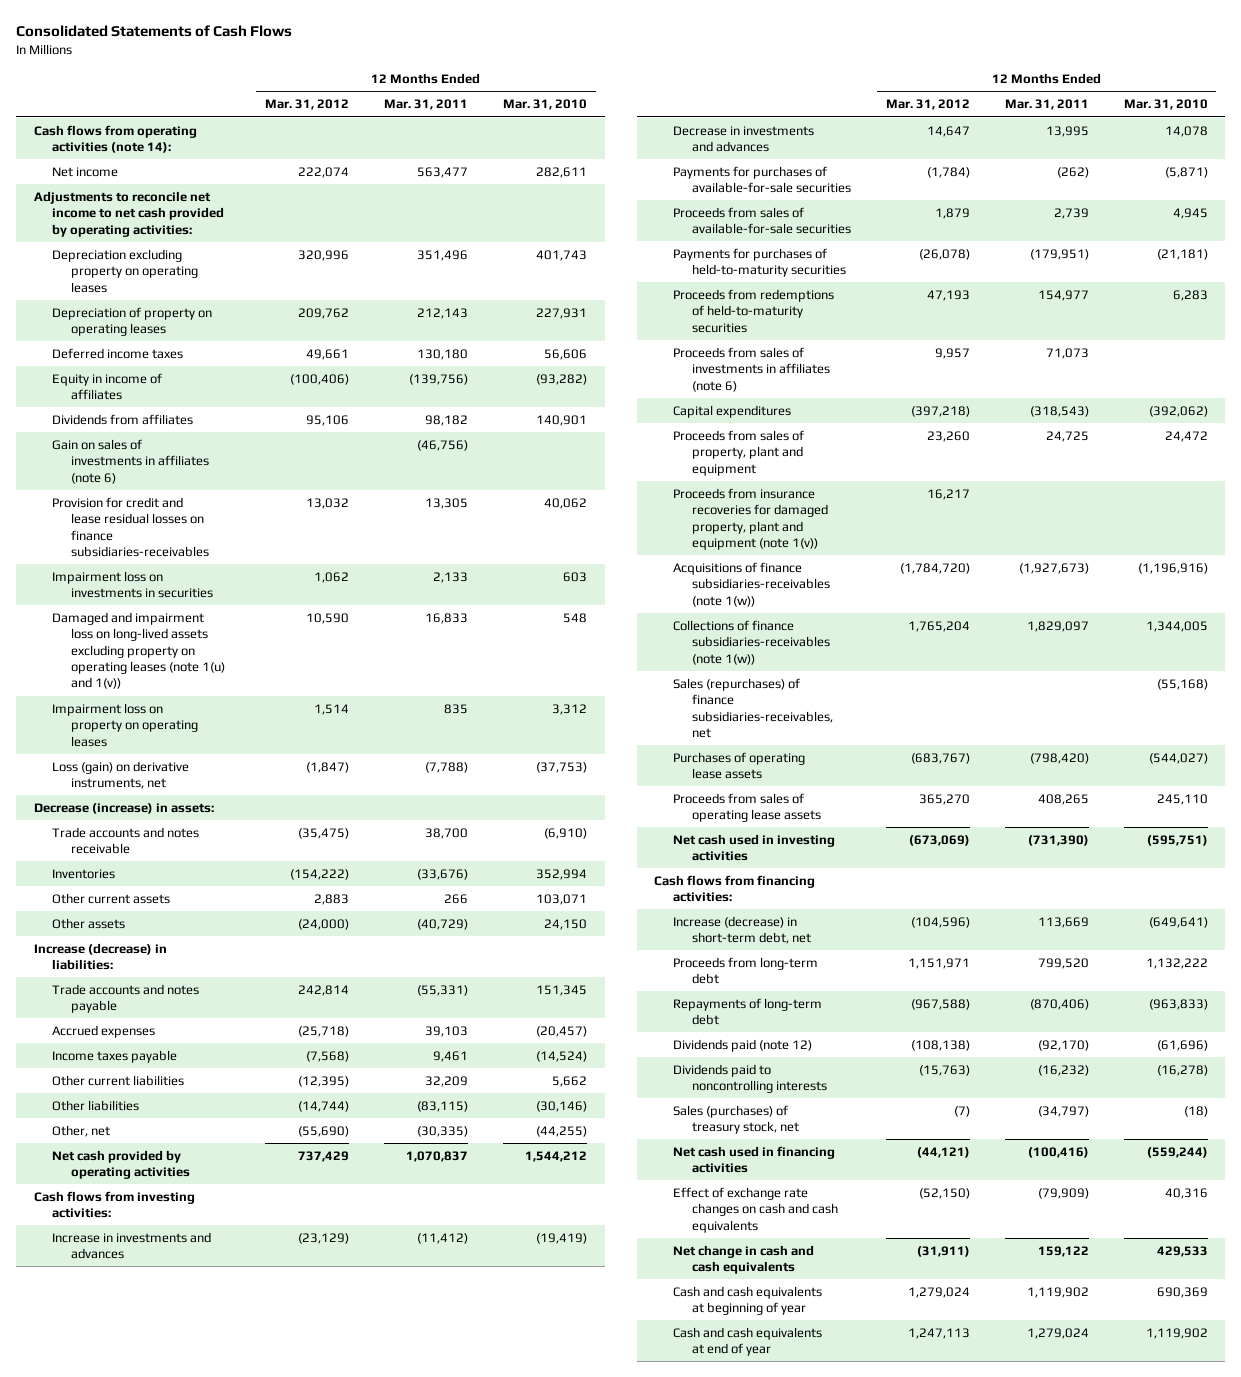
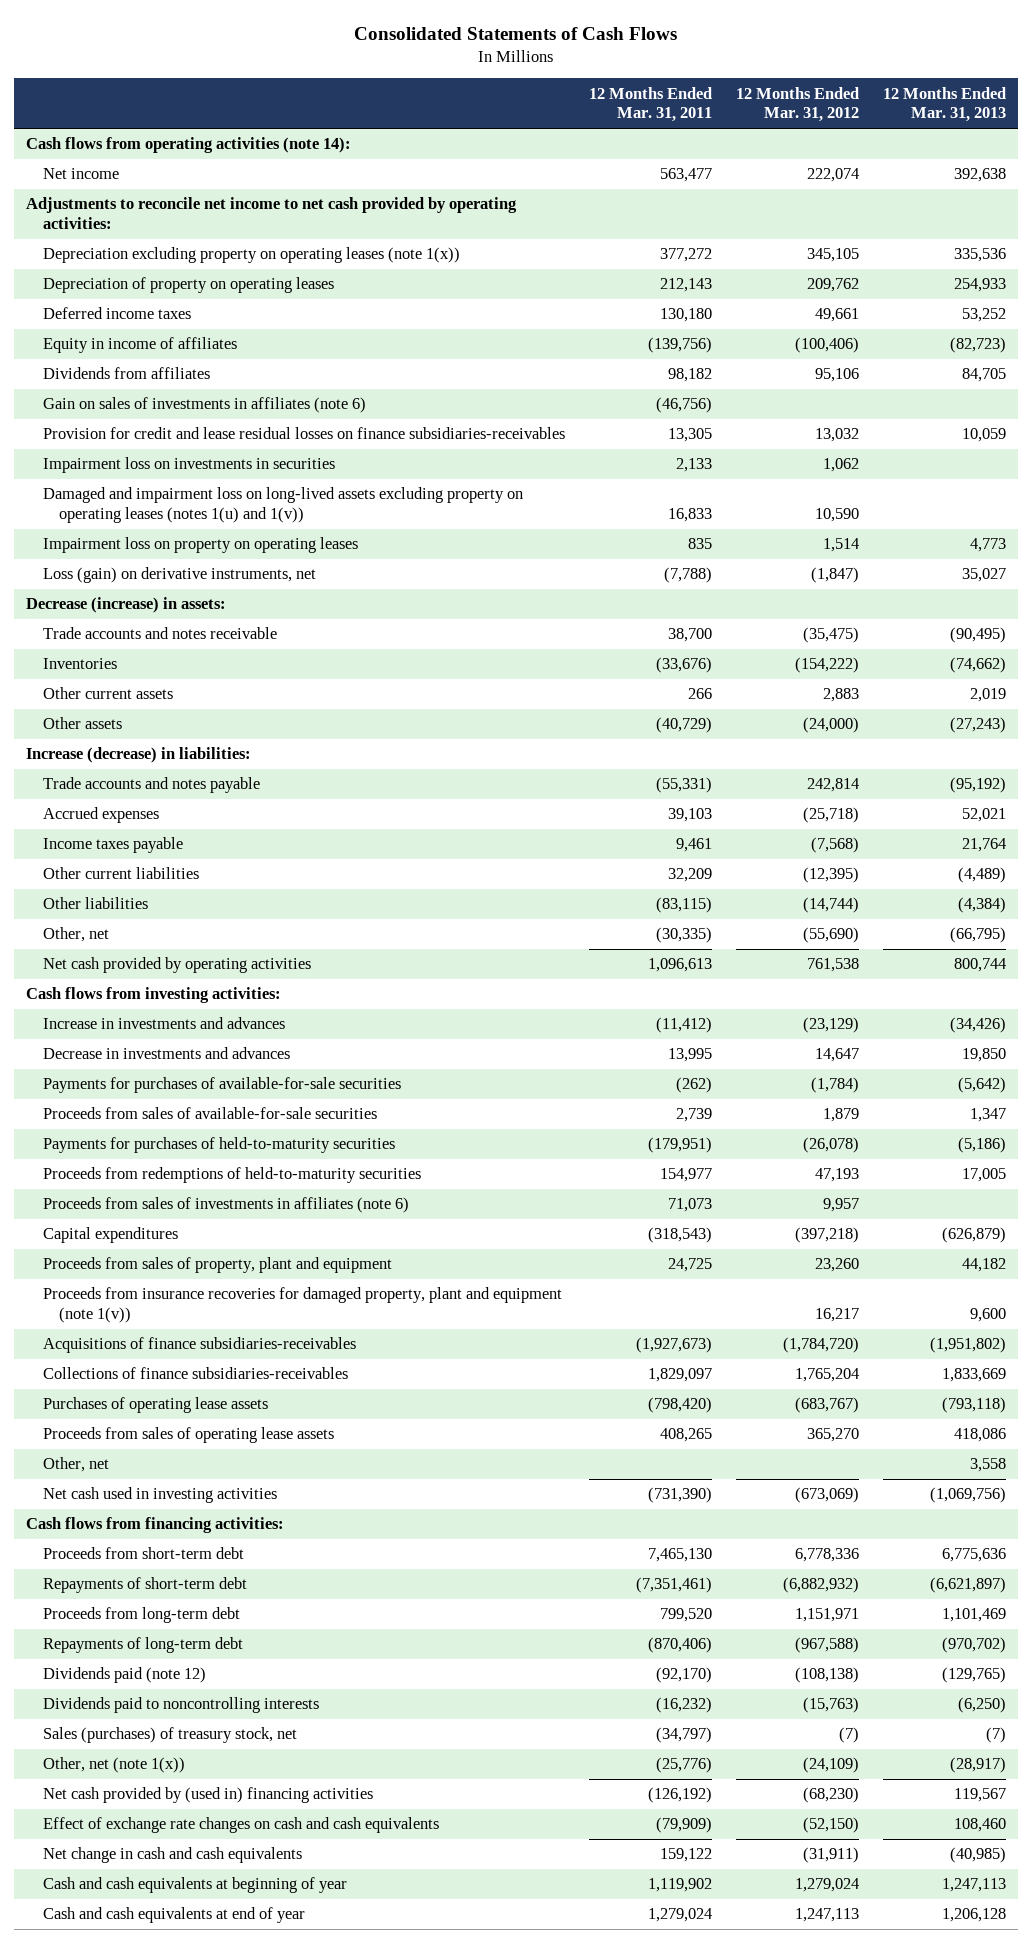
- | 12 Months Ended Mar. 31, 2012 | 12 Months Ended Mar. 31, 2011 | 12 Months Ended Mar. 31, 2010
+ | 12 Months Ended Mar. 31, 2011 | 12 Months Ended Mar. 31, 2012 | 12 Months Ended Mar. 31, 2013
- Depreciation excluding property on operating leases | 320,996 | 351,496 | 401,743
+ Depreciation excluding property on operating leases (note 1(x)) | 377,272 | 345,105 | 335,536
- Damaged and impairment loss on long-lived assets excluding property on operating leases (note 1(u) and 1(v)) | 10,590 | 16,833 | 548
+ Damaged and impairment loss on long-lived assets excluding property on operating leases (notes 1(u) and 1(v)) | 16,833 | 10,590 |
- Net cash provided by operating activities | 737,429 | 1,070,837 | 1,544,212
+ Net cash provided by operating activities | 1,096,613 | 761,538 | 800,744
- Acquisitions of finance subsidiaries-receivables (note 1(w)) | (1,784,720) | (1,927,673) | (1,196,916)
- Collections of finance subsidiaries-receivables (note 1(w)) | 1,765,204 | 1,829,097 | 1,344,005
- Sales (repurchases) of finance subsidiaries-receivables, net | | | (55,168)
+ Acquisitions of finance subsidiaries-receivables | (1,927,673) | (1,784,720) | (1,951,802)
+ Collections of finance subsidiaries-receivables | 1,829,097 | 1,765,204 | 1,833,669
+ Other, net | | | 3,558
- Increase (decrease) in short-term debt, net | (104,596) | 113,669 | (649,641)
+ Proceeds from short-term debt | 7,465,130 | 6,778,336 | 6,775,636
+ Repayments of short-term debt | (7,351,461) | (6,882,932) | (6,621,897)
- Net cash used in financing activities | (44,121) | (100,416) | (559,244)
+ Other, net (note 1(x)) | (25,776) | (24,109) | (28,917)
+ Net cash provided by (used in) financing activities | (126,192) | (68,230) | 119,567

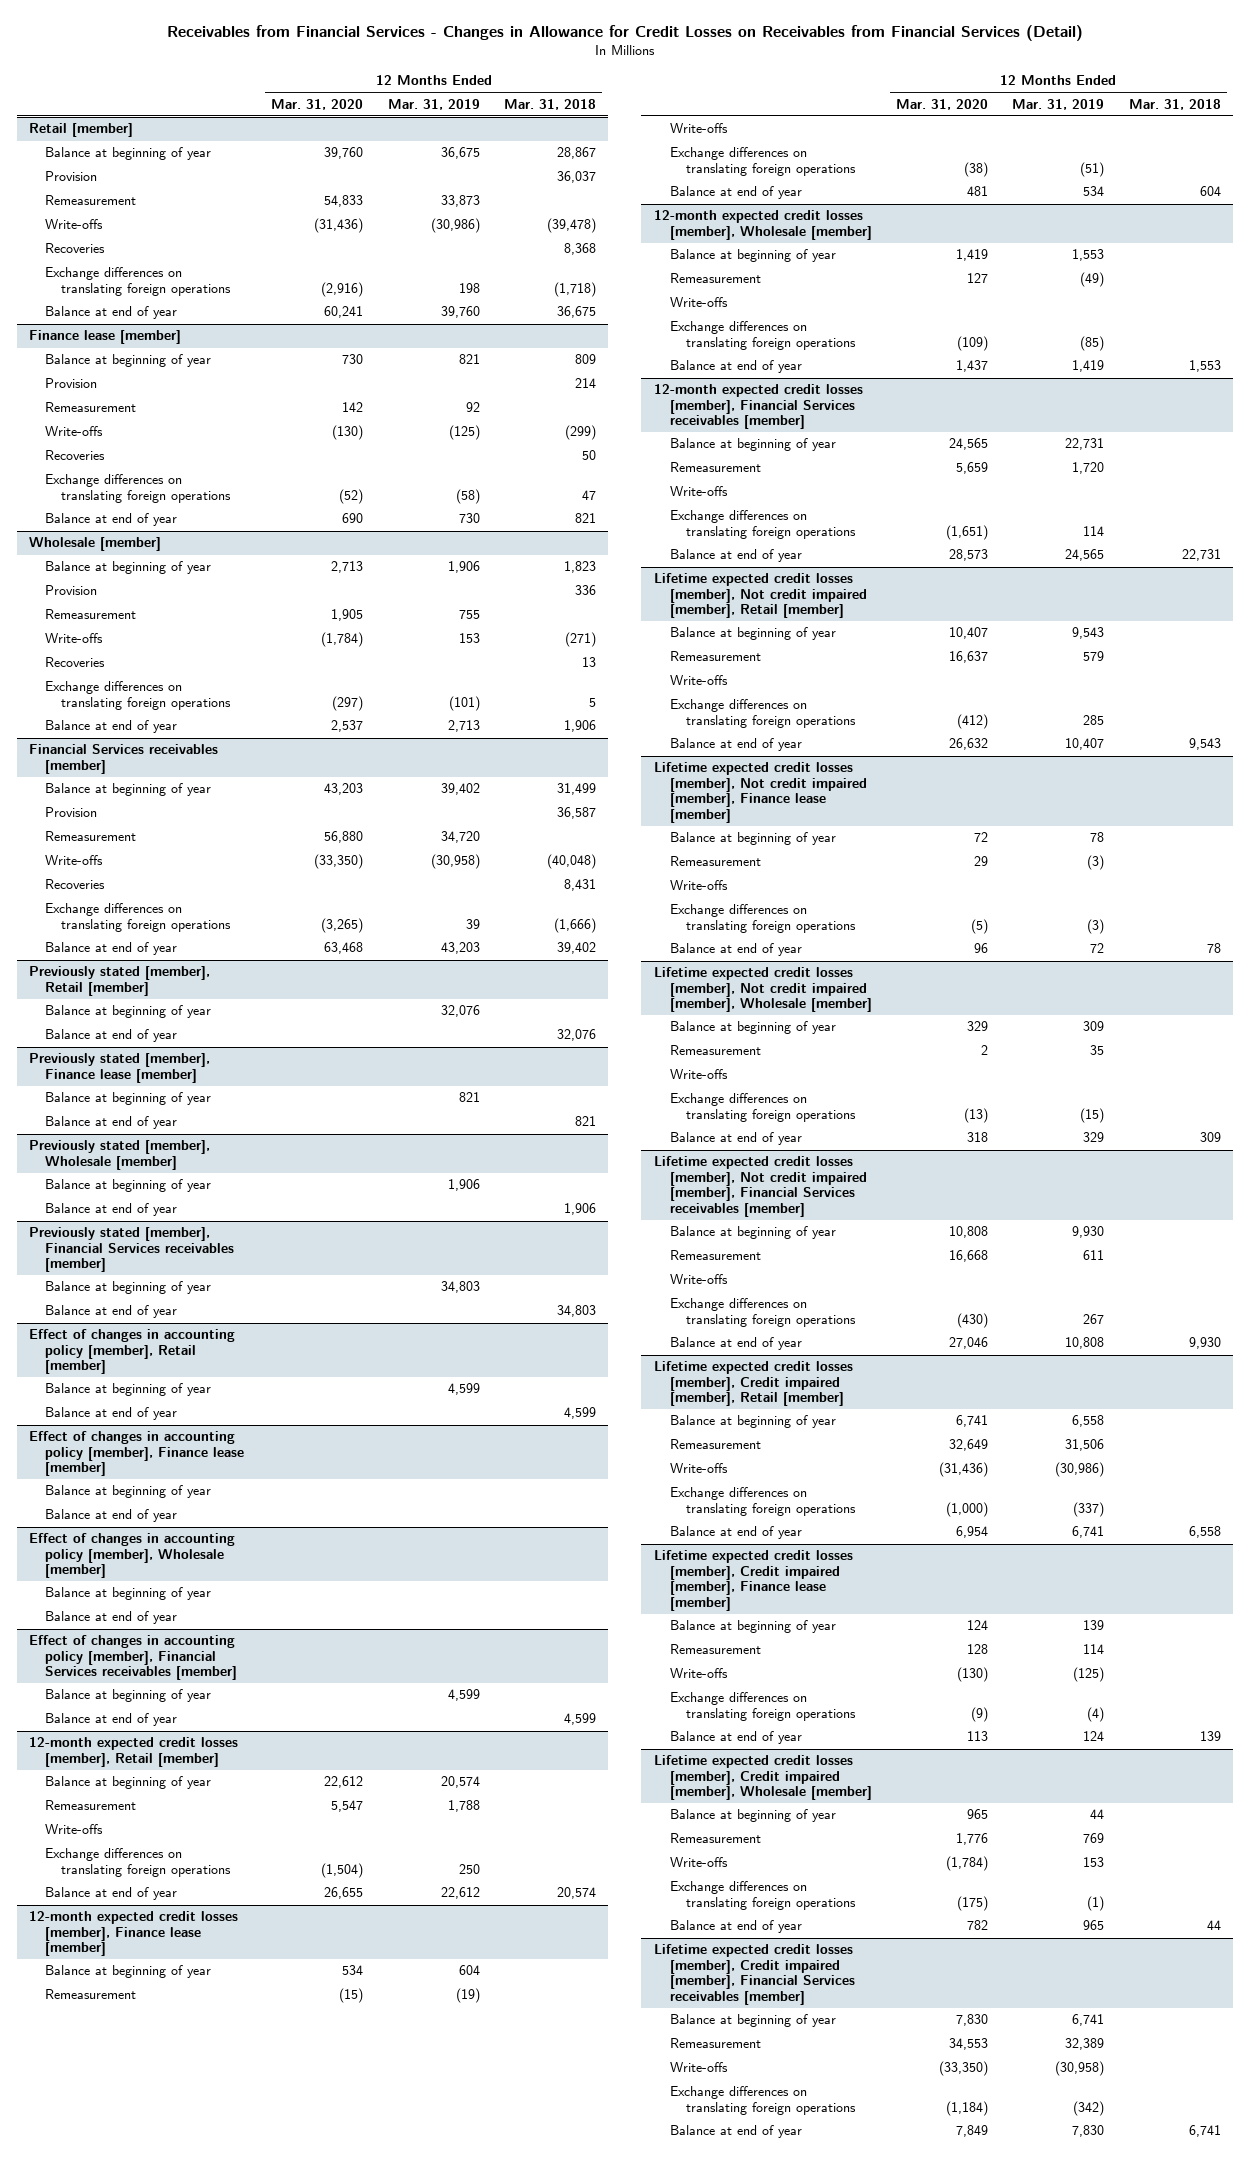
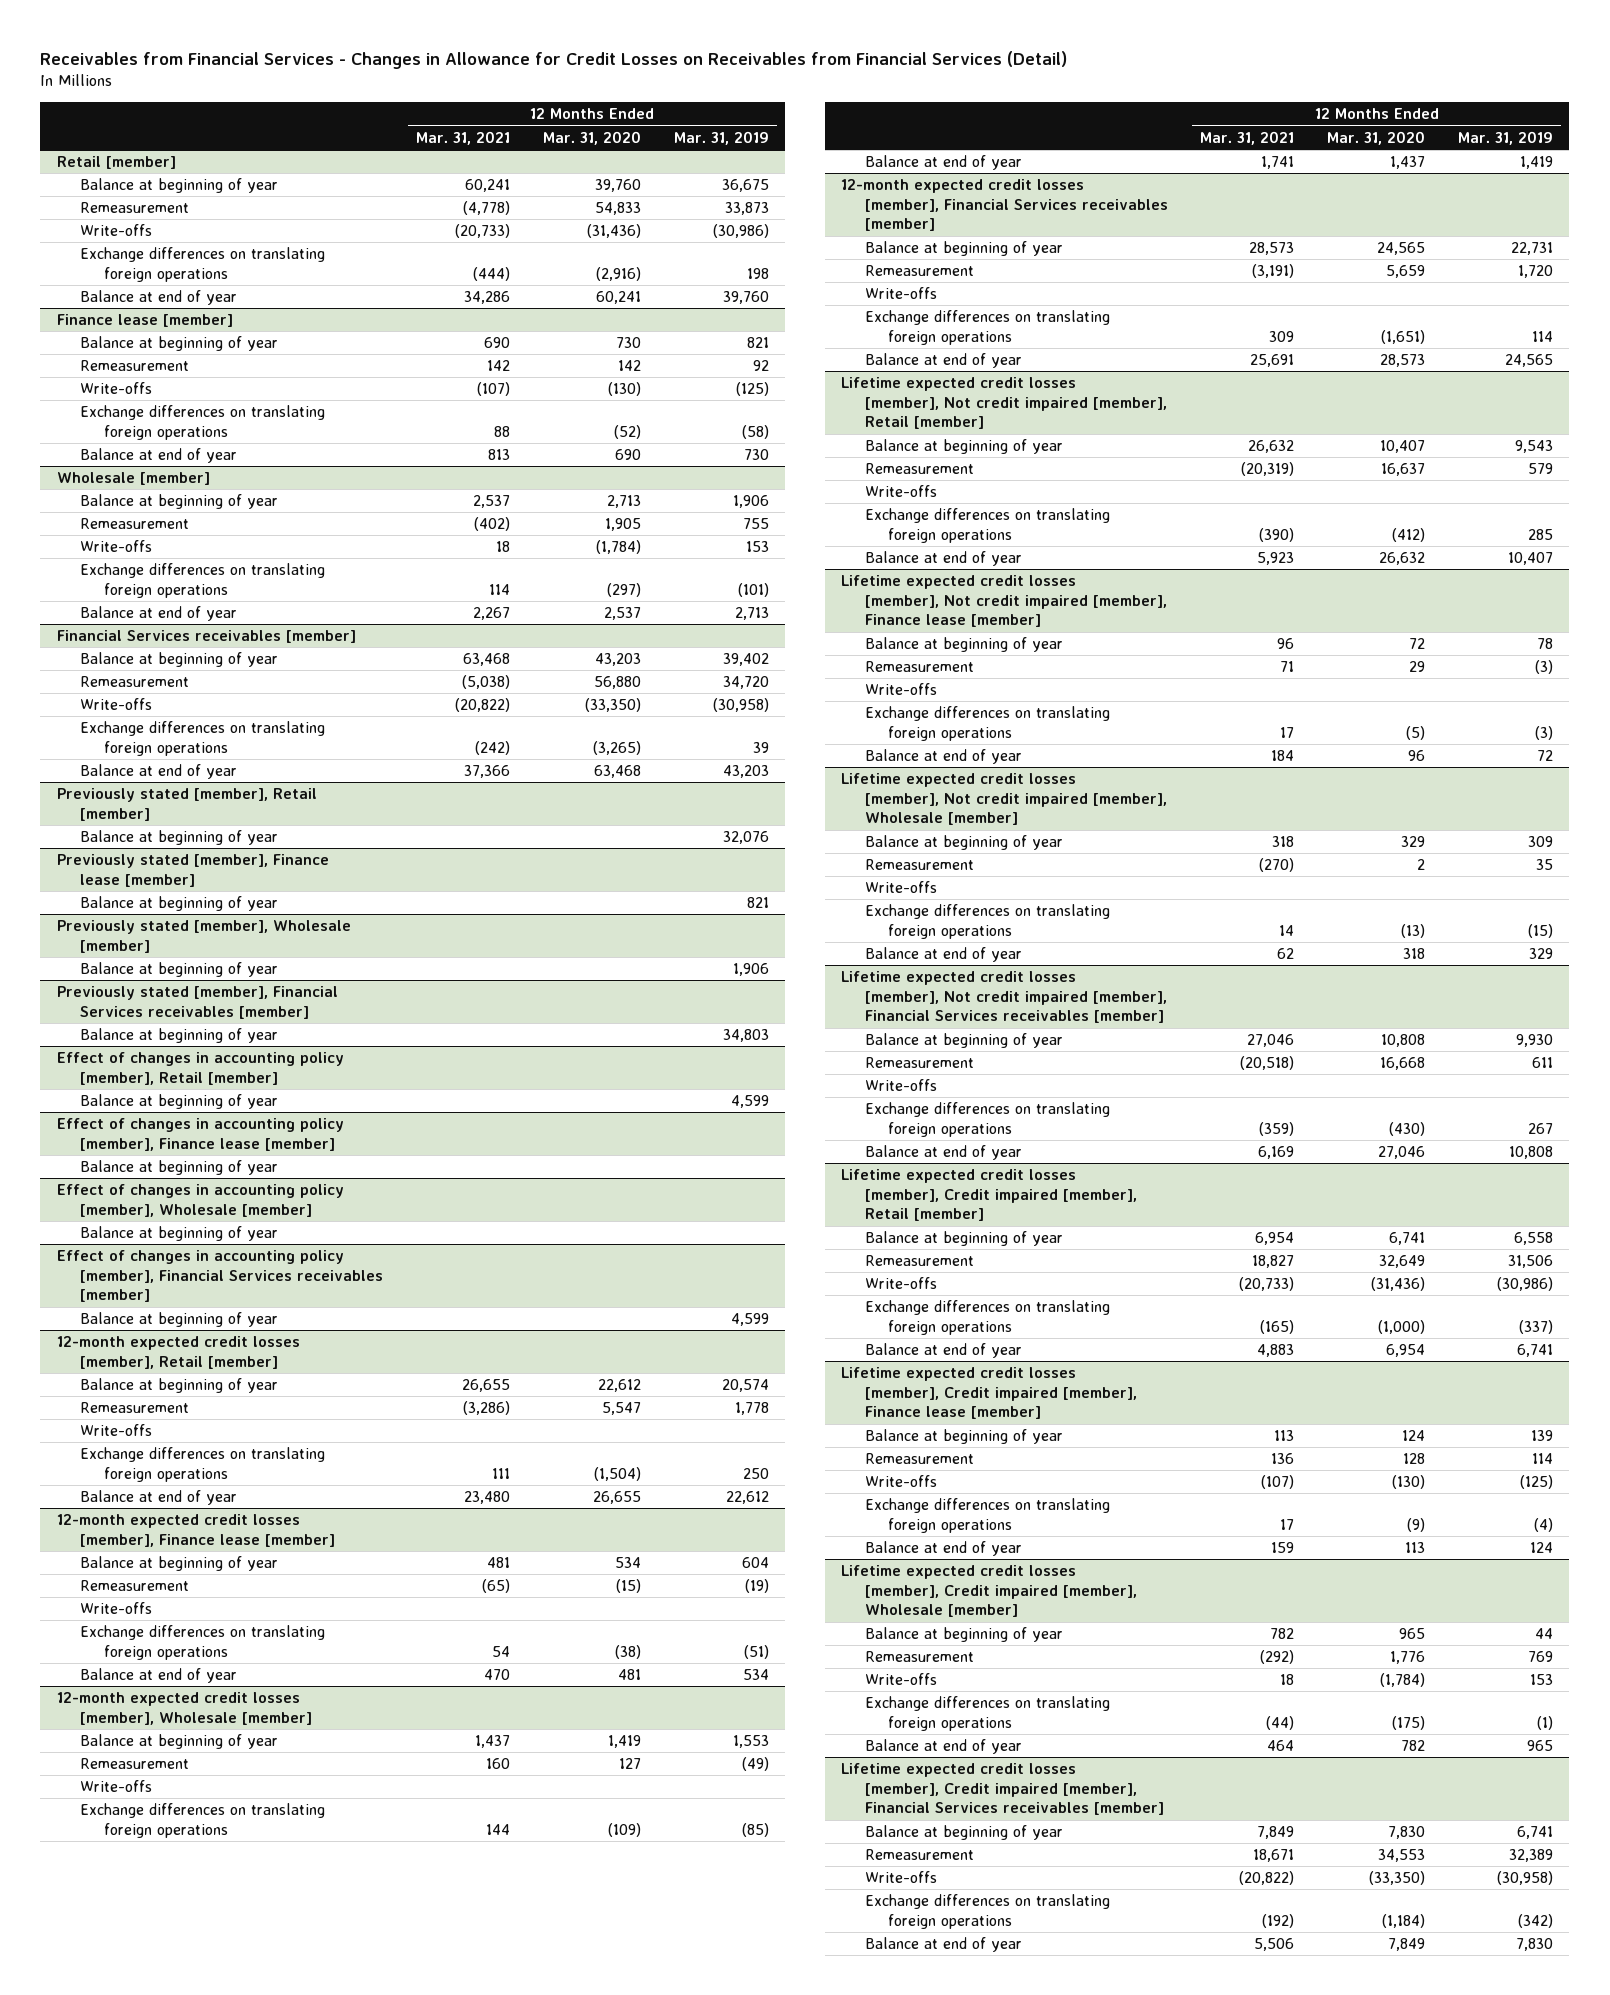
- | 12 Months Ended Mar. 31, 2020 | 12 Months Ended Mar. 31, 2019 | 12 Months Ended Mar. 31, 2018
+ | 12 Months Ended Mar. 31, 2021 | 12 Months Ended Mar. 31, 2020 | 12 Months Ended Mar. 31, 2019
@ Retail [member]
- Provision | | | 36,037
- Recoveries | | | 8,368
@ Finance lease [member]
- Provision | | | 214
- Recoveries | | | 50
@ Wholesale [member]
- Provision | | | 336
- Recoveries | | | 13
@ Financial Services receivables [member]
- Provision | | | 36,587
- Recoveries | | | 8,431
@ Previously stated [member], Retail [member]
- Balance at end of year | | | 32,076
@ Previously stated [member], Finance lease [member]
- Balance at end of year | | | 821
@ Previously stated [member], Wholesale [member]
- Balance at end of year | | | 1,906
@ Previously stated [member], Financial Services receivables [member]
- Balance at end of year | | | 34,803
@ Effect of changes in accounting policy [member], Retail [member]
- Balance at end of year | | | 4,599
@ Effect of changes in accounting policy [member], Finance lease [member]
- Balance at end of year
@ Effect of changes in accounting policy [member], Wholesale [member]
- Balance at end of year
@ Effect of changes in accounting policy [member], Financial Services receivables [member]
- Balance at end of year | | | 4,599
@ 12-month expected credit losses [member], Retail [member]
- Remeasurement | 5,547 | 1,788 |
+ Remeasurement | (3,286) | 5,547 | 1,778

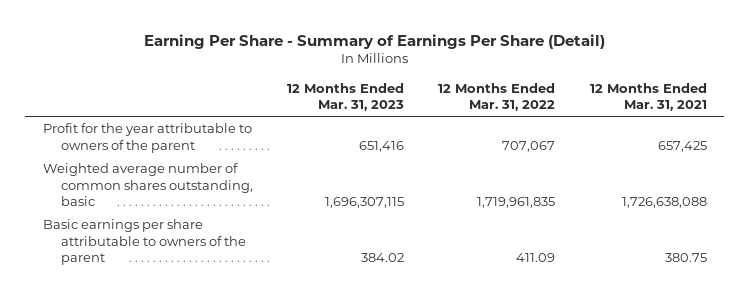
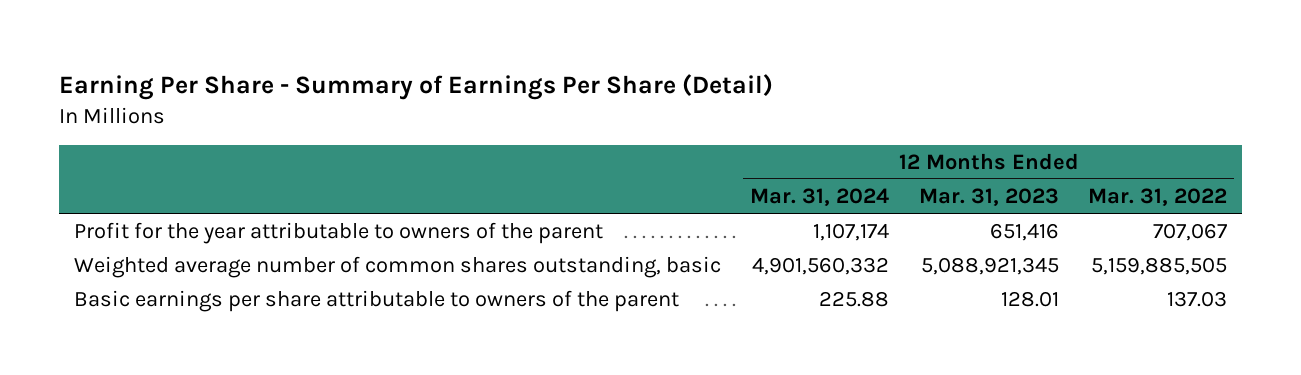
- | 12 Months Ended Mar. 31, 2023 | 12 Months Ended Mar. 31, 2022 | 12 Months Ended Mar. 31, 2021
+ | 12 Months Ended Mar. 31, 2024 | 12 Months Ended Mar. 31, 2023 | 12 Months Ended Mar. 31, 2022
- Weighted average number of common shares outstanding, basic | 1,696,307,115 | 1,719,961,835 | 1,726,638,088
- Basic earnings per share attributable to owners of the parent | 384.02 | 411.09 | 380.75
+ Weighted average number of common shares outstanding, basic | 4,901,560,332 | 5,088,921,345 | 5,159,885,505
+ Basic earnings per share attributable to owners of the parent | 225.88 | 128.01 | 137.03

